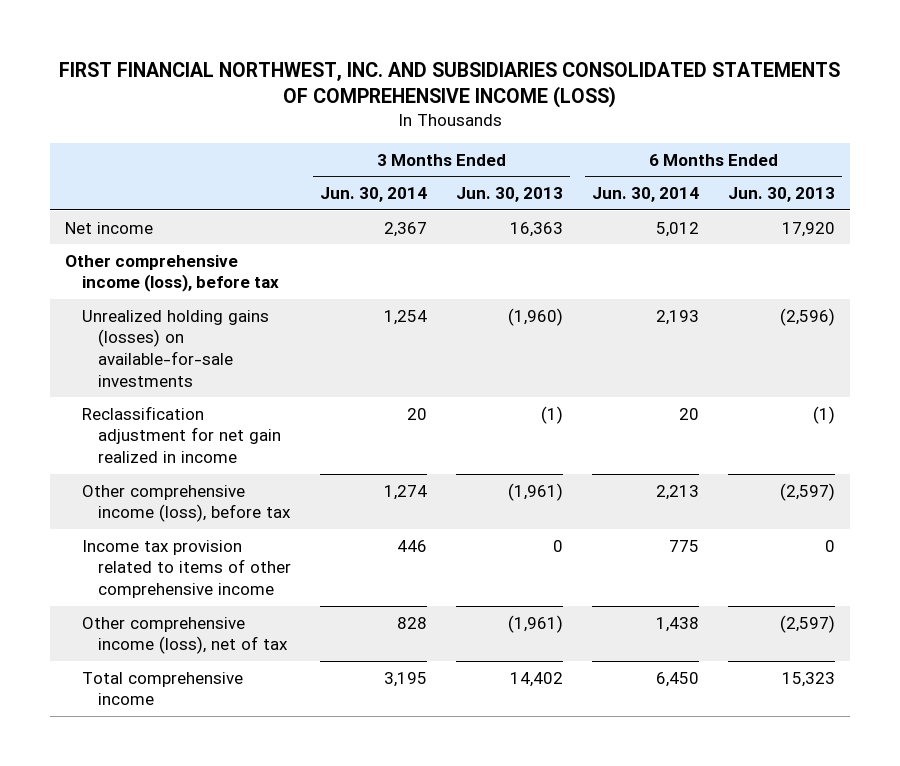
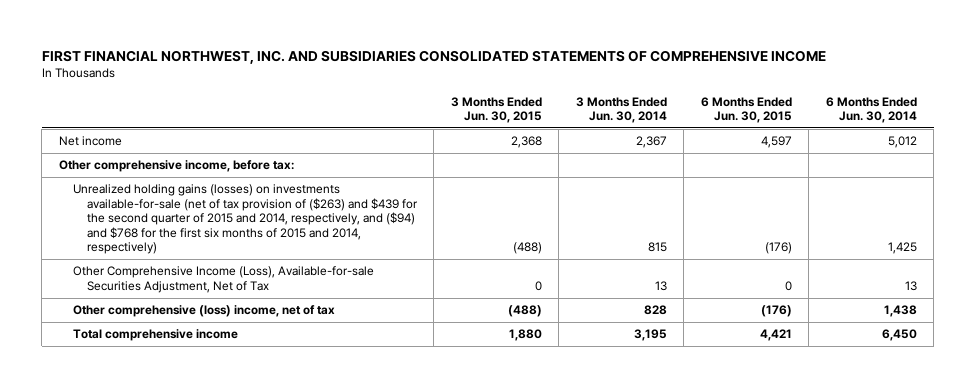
- FIRST FINANCIAL NORTHWEST, INC. AND SUBSIDIARIES CONSOLIDATED STATEMENTS OF COMPREHENSIVE INCOME (LOSS)
+ FIRST FINANCIAL NORTHWEST, INC. AND SUBSIDIARIES CONSOLIDATED STATEMENTS OF COMPREHENSIVE INCOME
- | 3 Months Ended Jun. 30, 2014 | 3 Months Ended Jun. 30, 2013 | 6 Months Ended Jun. 30, 2014 | 6 Months Ended Jun. 30, 2013
+ | 3 Months Ended Jun. 30, 2015 | 3 Months Ended Jun. 30, 2014 | 6 Months Ended Jun. 30, 2015 | 6 Months Ended Jun. 30, 2014
- Other comprehensive income (loss), before tax
- Unrealized holding gains (losses) on available-for-sale investments | 1,254 | (1,960) | 2,193 | (2,596)
- Reclassification adjustment for net gain realized in income | 20 | (1) | 20 | (1)
- Other comprehensive income (loss), before tax | 1,274 | (1,961) | 2,213 | (2,597)
- Income tax provision related to items of other comprehensive income | 446 | 0 | 775 | 0
- Other comprehensive income (loss), net of tax | 828 | (1,961) | 1,438 | (2,597)
+ Other comprehensive income, before tax:
+ Unrealized holding gains (losses) on investments available-for-sale (net of tax provision of ($263) and $439 for the second quarter of 2015 and 2014, respectively, and ($94) and $768 for the first six months of 2015 and 2014, respectively) | (488) | 815 | (176) | 1,425
+ Other Comprehensive Income (Loss), Available-for-sale Securities Adjustment, Net of Tax | 0 | 13 | 0 | 13
+ Other comprehensive (loss) income, net of tax | (488) | 828 | (176) | 1,438

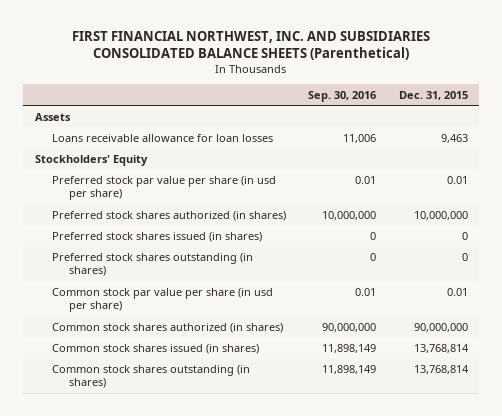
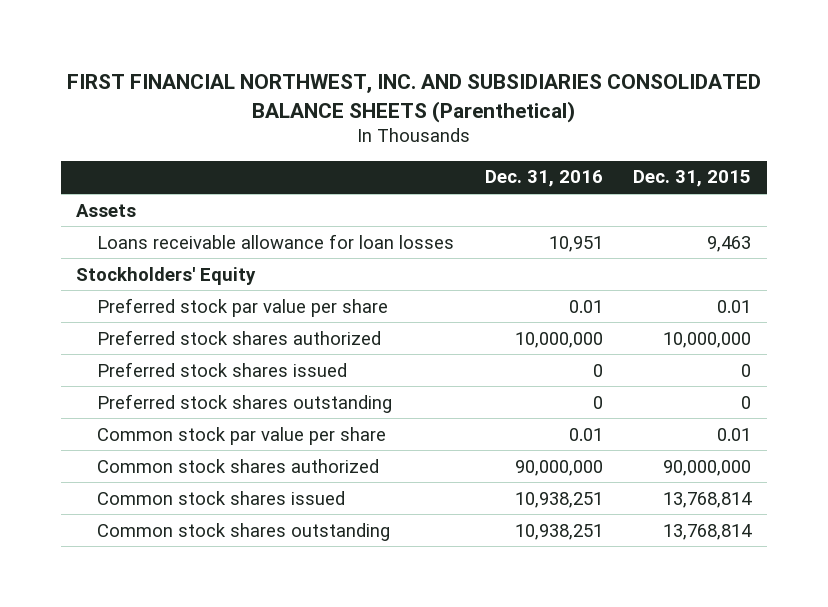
- | Sep. 30, 2016 | Dec. 31, 2015
+ | Dec. 31, 2016 | Dec. 31, 2015
- Preferred stock par value per share (in usd per share) | 0.01 | 0.01
- Preferred stock shares authorized (in shares) | 10,000,000 | 10,000,000
- Preferred stock shares issued (in shares) | 0 | 0
- Preferred stock shares outstanding (in shares) | 0 | 0
- Common stock par value per share (in usd per share) | 0.01 | 0.01
- Common stock shares authorized (in shares) | 90,000,000 | 90,000,000
- Common stock shares issued (in shares) | 11,898,149 | 13,768,814
- Common stock shares outstanding (in shares) | 11,898,149 | 13,768,814
+ Preferred stock par value per share | 0.01 | 0.01
+ Preferred stock shares authorized | 10,000,000 | 10,000,000
+ Preferred stock shares issued | 0 | 0
+ Preferred stock shares outstanding | 0 | 0
+ Common stock par value per share | 0.01 | 0.01
+ Common stock shares authorized | 90,000,000 | 90,000,000
+ Common stock shares issued | 10,938,251 | 13,768,814
+ Common stock shares outstanding | 10,938,251 | 13,768,814

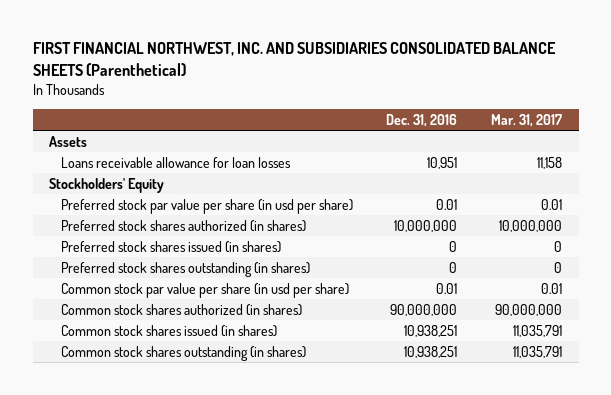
- | Dec. 31, 2016 | Dec. 31, 2015
+ | Dec. 31, 2016 | Mar. 31, 2017
- Preferred stock par value per share | 0.01 | 0.01
- Preferred stock shares authorized | 10,000,000 | 10,000,000
- Preferred stock shares issued | 0 | 0
- Preferred stock shares outstanding | 0 | 0
- Common stock par value per share | 0.01 | 0.01
- Common stock shares authorized | 90,000,000 | 90,000,000
- Common stock shares issued | 10,938,251 | 13,768,814
- Common stock shares outstanding | 10,938,251 | 13,768,814
+ Preferred stock par value per share (in usd per share) | 0.01 | 0.01
+ Preferred stock shares authorized (in shares) | 10,000,000 | 10,000,000
+ Preferred stock shares issued (in shares) | 0 | 0
+ Preferred stock shares outstanding (in shares) | 0 | 0
+ Common stock par value per share (in usd per share) | 0.01 | 0.01
+ Common stock shares authorized (in shares) | 90,000,000 | 90,000,000
+ Common stock shares issued (in shares) | 10,938,251 | 11,035,791
+ Common stock shares outstanding (in shares) | 10,938,251 | 11,035,791

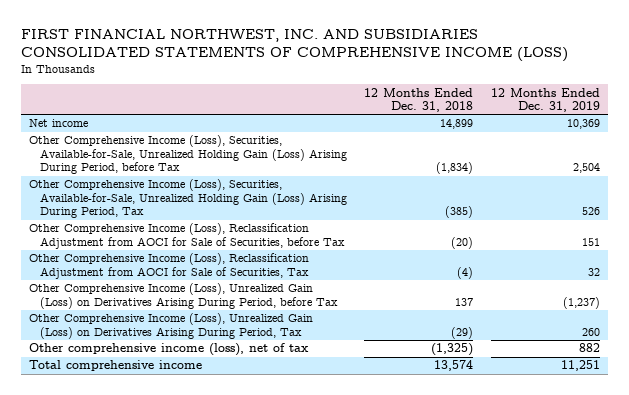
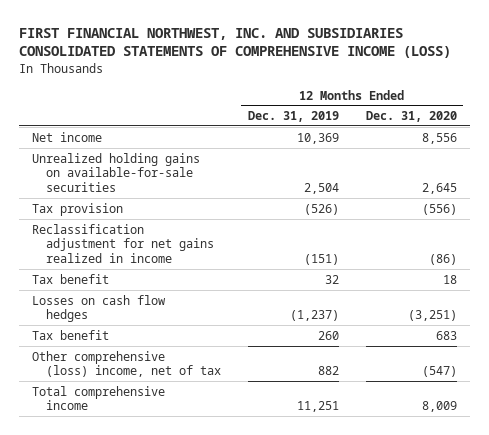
- | 12 Months Ended Dec. 31, 2018 | 12 Months Ended Dec. 31, 2019
+ | 12 Months Ended Dec. 31, 2019 | 12 Months Ended Dec. 31, 2020
- Other Comprehensive Income (Loss), Securities, Available-for-Sale, Unrealized Holding Gain (Loss) Arising During Period, before Tax | (1,834) | 2,504
- Other Comprehensive Income (Loss), Securities, Available-for-Sale, Unrealized Holding Gain (Loss) Arising During Period, Tax | (385) | 526
- Other Comprehensive Income (Loss), Reclassification Adjustment from AOCI for Sale of Securities, before Tax | (20) | 151
- Other Comprehensive Income (Loss), Reclassification Adjustment from AOCI for Sale of Securities, Tax | (4) | 32
- Other Comprehensive Income (Loss), Unrealized Gain (Loss) on Derivatives Arising During Period, before Tax | 137 | (1,237)
- Other Comprehensive Income (Loss), Unrealized Gain (Loss) on Derivatives Arising During Period, Tax | (29) | 260
- Other comprehensive income (loss), net of tax | (1,325) | 882
+ Unrealized holding gains on available-for-sale securities | 2,504 | 2,645
+ Tax provision | (526) | (556)
+ Reclassification adjustment for net gains realized in income | (151) | (86)
+ Tax benefit | 32 | 18
+ Losses on cash flow hedges | (1,237) | (3,251)
+ Tax benefit | 260 | 683
+ Other comprehensive (loss) income, net of tax | 882 | (547)

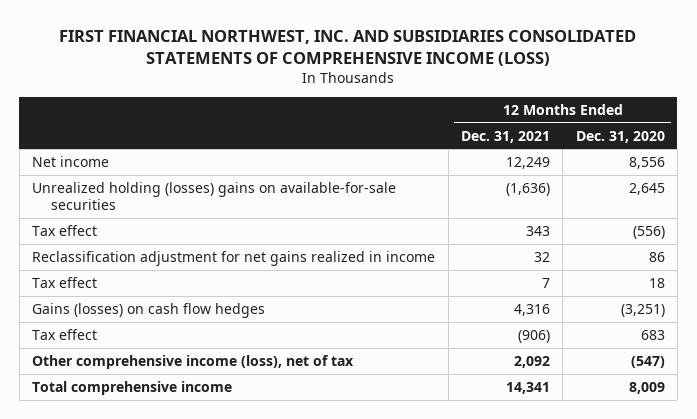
- | 12 Months Ended Dec. 31, 2019 | 12 Months Ended Dec. 31, 2020
+ | 12 Months Ended Dec. 31, 2021 | 12 Months Ended Dec. 31, 2020
- Unrealized holding gains on available-for-sale securities | 2,504 | 2,645
- Tax provision | (526) | (556)
- Reclassification adjustment for net gains realized in income | (151) | (86)
- Tax benefit | 32 | 18
- Losses on cash flow hedges | (1,237) | (3,251)
- Tax benefit | 260 | 683
- Other comprehensive (loss) income, net of tax | 882 | (547)
+ Unrealized holding (losses) gains on available-for-sale securities | (1,636) | 2,645
+ Tax effect | 343 | (556)
+ Reclassification adjustment for net gains realized in income | 32 | 86
+ Tax effect | 7 | 18
+ Gains (losses) on cash flow hedges | 4,316 | (3,251)
+ Tax effect | (906) | 683
+ Other comprehensive income (loss), net of tax | 2,092 | (547)

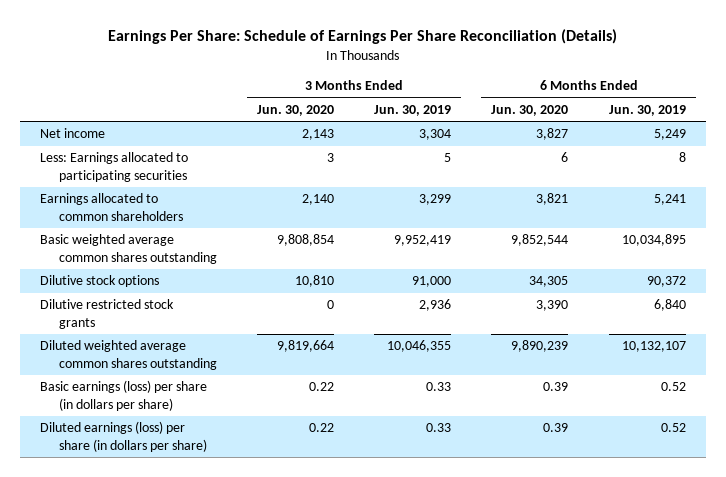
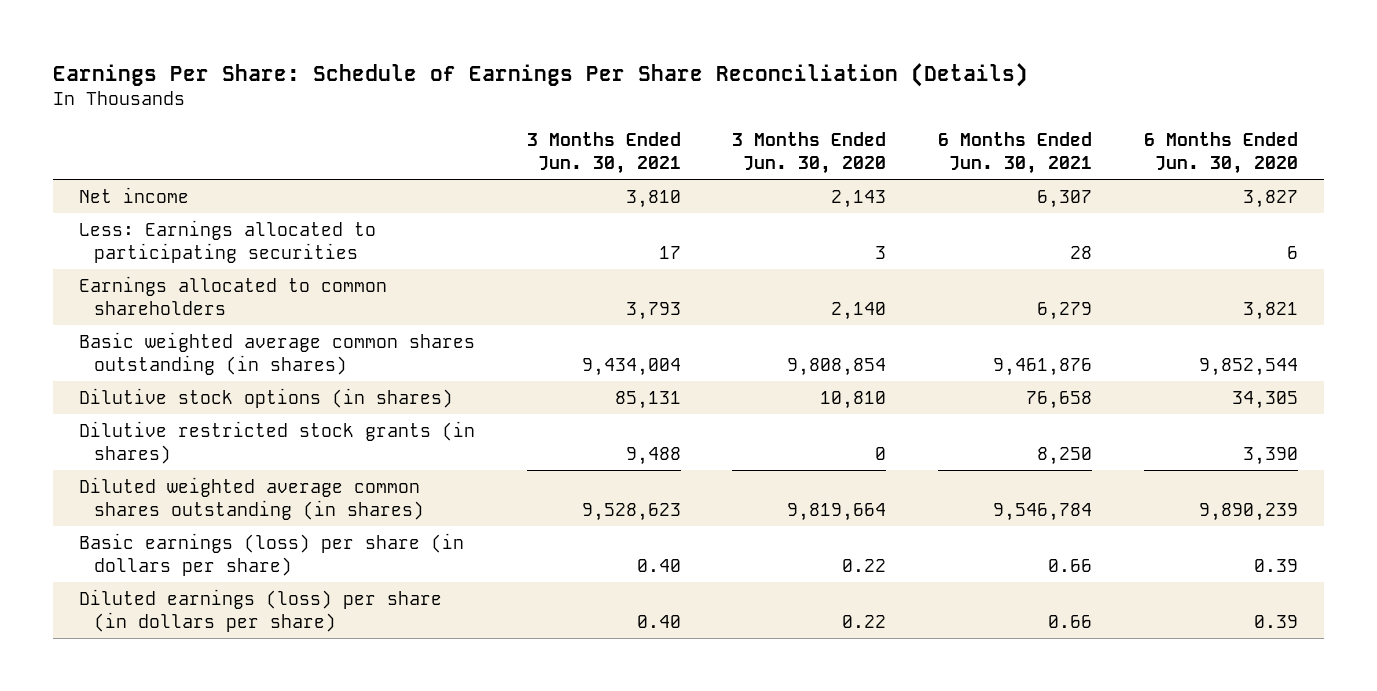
- | 3 Months Ended Jun. 30, 2020 | 3 Months Ended Jun. 30, 2019 | 6 Months Ended Jun. 30, 2020 | 6 Months Ended Jun. 30, 2019
+ | 3 Months Ended Jun. 30, 2021 | 3 Months Ended Jun. 30, 2020 | 6 Months Ended Jun. 30, 2021 | 6 Months Ended Jun. 30, 2020
- Basic weighted average common shares outstanding | 9,808,854 | 9,952,419 | 9,852,544 | 10,034,895
- Dilutive stock options | 10,810 | 91,000 | 34,305 | 90,372
- Dilutive restricted stock grants | 0 | 2,936 | 3,390 | 6,840
- Diluted weighted average common shares outstanding | 9,819,664 | 10,046,355 | 9,890,239 | 10,132,107
+ Basic weighted average common shares outstanding (in shares) | 9,434,004 | 9,808,854 | 9,461,876 | 9,852,544
+ Dilutive stock options (in shares) | 85,131 | 10,810 | 76,658 | 34,305
+ Dilutive restricted stock grants (in shares) | 9,488 | 0 | 8,250 | 3,390
+ Diluted weighted average common shares outstanding (in shares) | 9,528,623 | 9,819,664 | 9,546,784 | 9,890,239

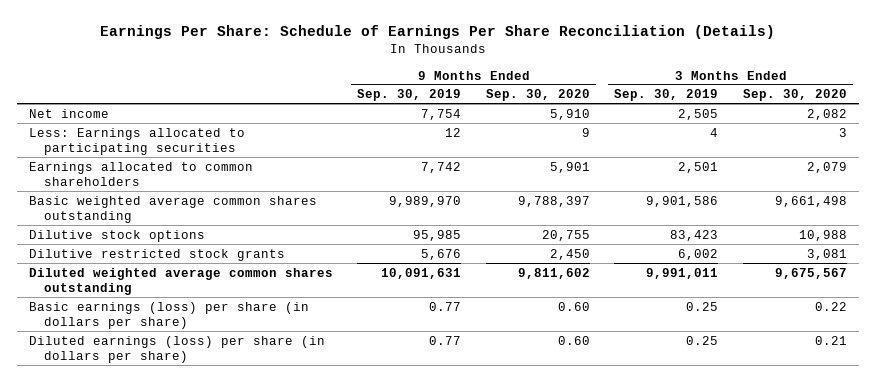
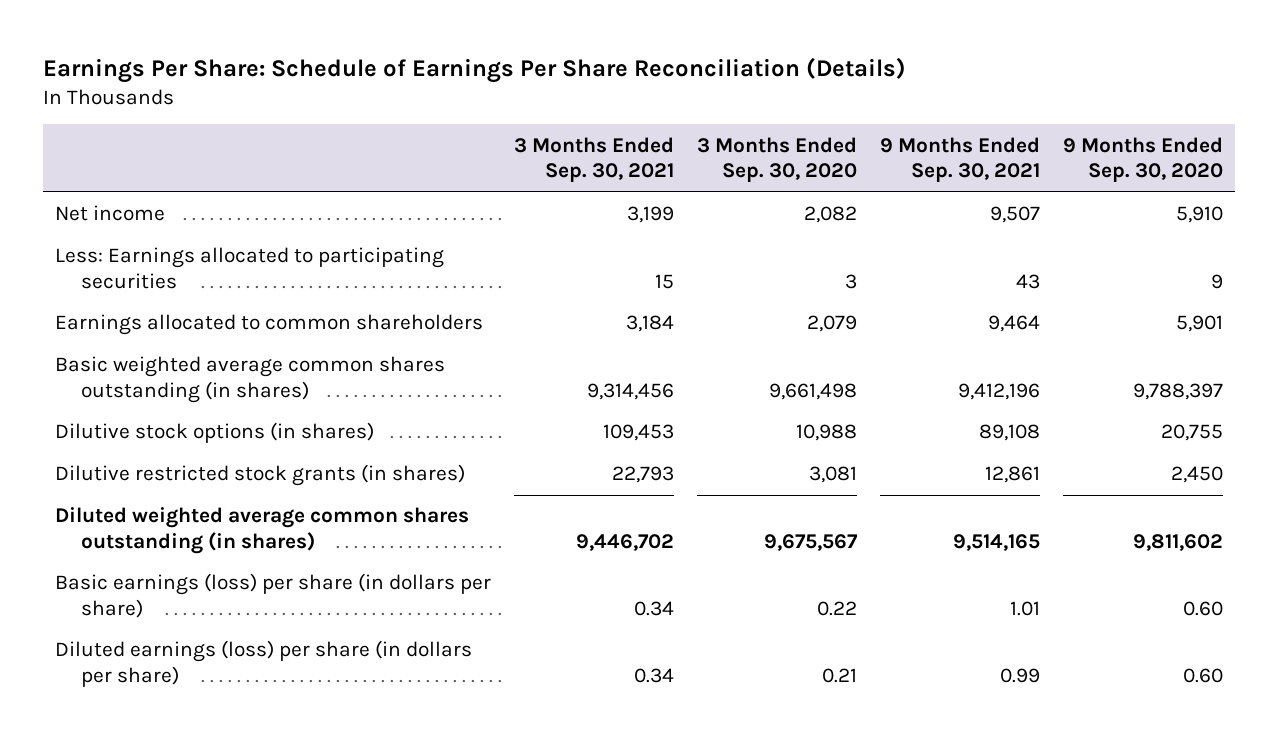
- | 9 Months Ended Sep. 30, 2019 | 9 Months Ended Sep. 30, 2020 | 3 Months Ended Sep. 30, 2019 | 3 Months Ended Sep. 30, 2020
+ | 3 Months Ended Sep. 30, 2021 | 3 Months Ended Sep. 30, 2020 | 9 Months Ended Sep. 30, 2021 | 9 Months Ended Sep. 30, 2020
- Basic weighted average common shares outstanding | 9,989,970 | 9,788,397 | 9,901,586 | 9,661,498
- Dilutive stock options | 95,985 | 20,755 | 83,423 | 10,988
- Dilutive restricted stock grants | 5,676 | 2,450 | 6,002 | 3,081
- Diluted weighted average common shares outstanding | 10,091,631 | 9,811,602 | 9,991,011 | 9,675,567
+ Basic weighted average common shares outstanding (in shares) | 9,314,456 | 9,661,498 | 9,412,196 | 9,788,397
+ Dilutive stock options (in shares) | 109,453 | 10,988 | 89,108 | 20,755
+ Dilutive restricted stock grants (in shares) | 22,793 | 3,081 | 12,861 | 2,450
+ Diluted weighted average common shares outstanding (in shares) | 9,446,702 | 9,675,567 | 9,514,165 | 9,811,602

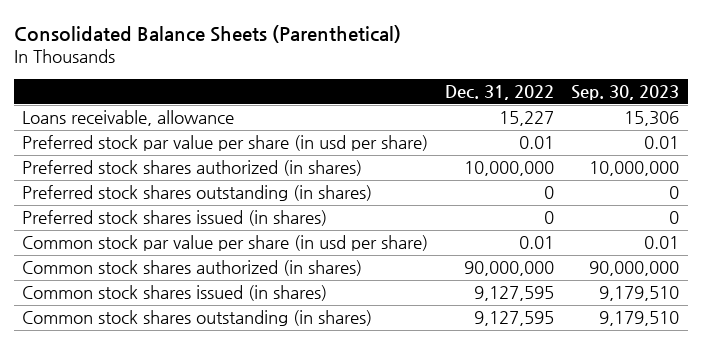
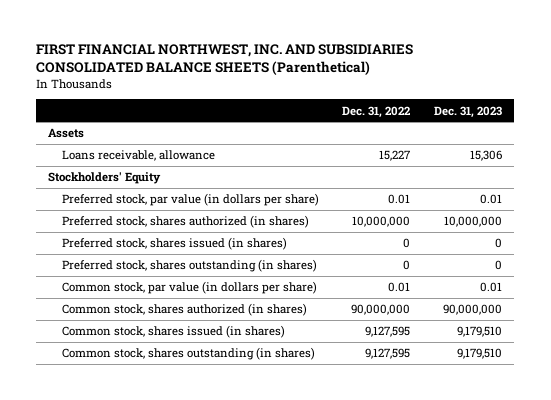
- Consolidated Balance Sheets (Parenthetical)
+ FIRST FINANCIAL NORTHWEST, INC. AND SUBSIDIARIES CONSOLIDATED BALANCE SHEETS (Parenthetical)
- | Dec. 31, 2022 | Sep. 30, 2023
+ | Dec. 31, 2022 | Dec. 31, 2023
+ Assets
- Preferred stock par value per share (in usd per share) | 0.01 | 0.01
- Preferred stock shares authorized (in shares) | 10,000,000 | 10,000,000
- Preferred stock shares outstanding (in shares) | 0 | 0
- Preferred stock shares issued (in shares) | 0 | 0
- Common stock par value per share (in usd per share) | 0.01 | 0.01
- Common stock shares authorized (in shares) | 90,000,000 | 90,000,000
- Common stock shares issued (in shares) | 9,127,595 | 9,179,510
- Common stock shares outstanding (in shares) | 9,127,595 | 9,179,510
+ Stockholders' Equity
+ Preferred stock, par value (in dollars per share) | 0.01 | 0.01
+ Preferred stock, shares authorized (in shares) | 10,000,000 | 10,000,000
+ Preferred stock, shares issued (in shares) | 0 | 0
+ Preferred stock, shares outstanding (in shares) | 0 | 0
+ Common stock, par value (in dollars per share) | 0.01 | 0.01
+ Common stock, shares authorized (in shares) | 90,000,000 | 90,000,000
+ Common stock, shares issued (in shares) | 9,127,595 | 9,179,510
+ Common stock, shares outstanding (in shares) | 9,127,595 | 9,179,510

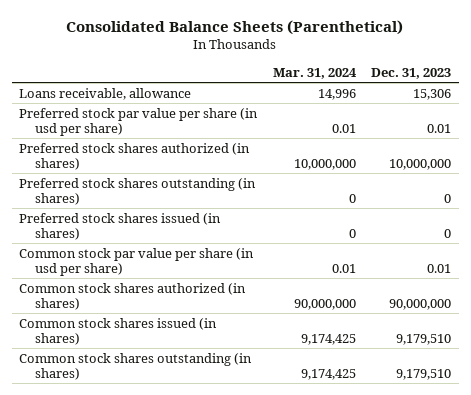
- FIRST FINANCIAL NORTHWEST, INC. AND SUBSIDIARIES CONSOLIDATED BALANCE SHEETS (Parenthetical)
+ Consolidated Balance Sheets (Parenthetical)
- | Dec. 31, 2022 | Dec. 31, 2023
+ | Mar. 31, 2024 | Dec. 31, 2023
- Assets
- Stockholders' Equity
- Preferred stock, par value (in dollars per share) | 0.01 | 0.01
- Preferred stock, shares authorized (in shares) | 10,000,000 | 10,000,000
- Preferred stock, shares issued (in shares) | 0 | 0
- Preferred stock, shares outstanding (in shares) | 0 | 0
- Common stock, par value (in dollars per share) | 0.01 | 0.01
- Common stock, shares authorized (in shares) | 90,000,000 | 90,000,000
- Common stock, shares issued (in shares) | 9,127,595 | 9,179,510
- Common stock, shares outstanding (in shares) | 9,127,595 | 9,179,510
+ Preferred stock par value per share (in usd per share) | 0.01 | 0.01
+ Preferred stock shares authorized (in shares) | 10,000,000 | 10,000,000
+ Preferred stock shares outstanding (in shares) | 0 | 0
+ Preferred stock shares issued (in shares) | 0 | 0
+ Common stock par value per share (in usd per share) | 0.01 | 0.01
+ Common stock shares authorized (in shares) | 90,000,000 | 90,000,000
+ Common stock shares issued (in shares) | 9,174,425 | 9,179,510
+ Common stock shares outstanding (in shares) | 9,174,425 | 9,179,510

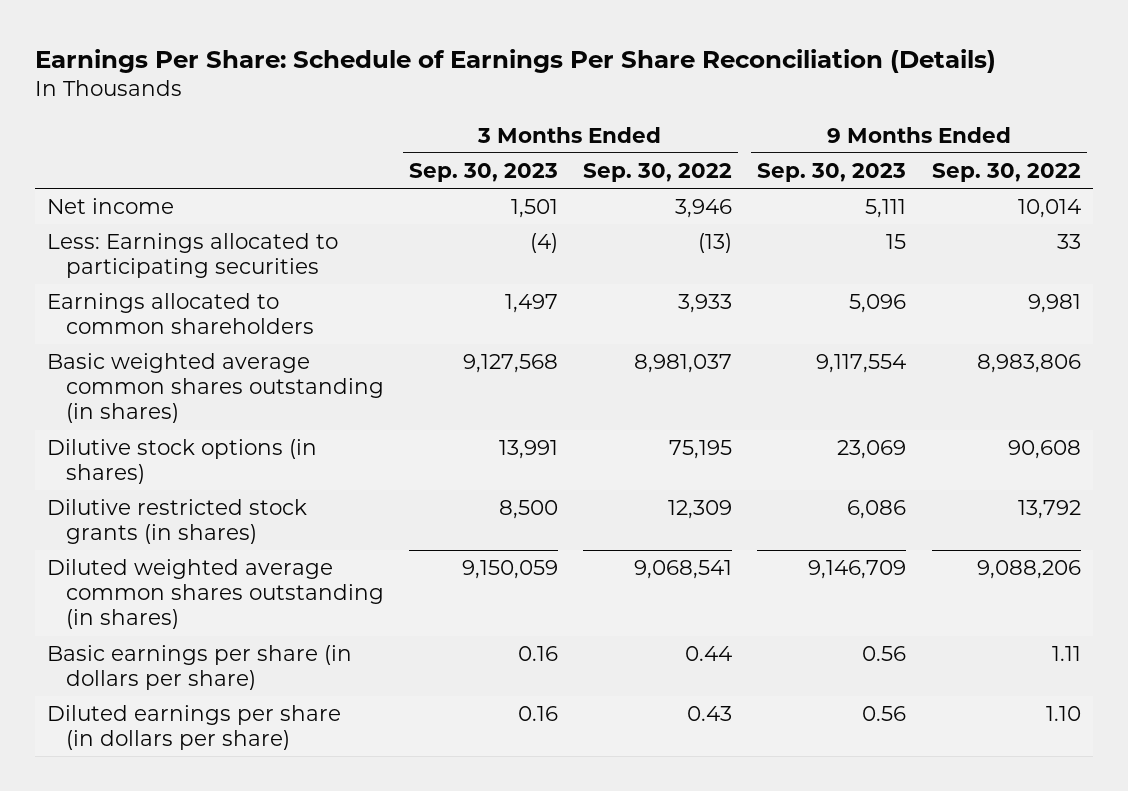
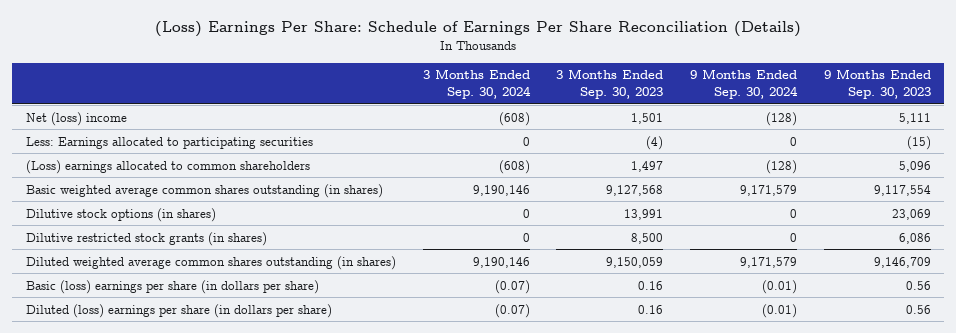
- Earnings Per Share: Schedule of Earnings Per Share Reconciliation (Details)
+ (Loss) Earnings Per Share: Schedule of Earnings Per Share Reconciliation (Details)
- | 3 Months Ended Sep. 30, 2023 | 3 Months Ended Sep. 30, 2022 | 9 Months Ended Sep. 30, 2023 | 9 Months Ended Sep. 30, 2022
+ | 3 Months Ended Sep. 30, 2024 | 3 Months Ended Sep. 30, 2023 | 9 Months Ended Sep. 30, 2024 | 9 Months Ended Sep. 30, 2023
- Net income | 1,501 | 3,946 | 5,111 | 10,014
- Less: Earnings allocated to participating securities | (4) | (13) | 15 | 33
- Earnings allocated to common shareholders | 1,497 | 3,933 | 5,096 | 9,981
+ Net (loss) income | (608) | 1,501 | (128) | 5,111
+ Less: Earnings allocated to participating securities | 0 | (4) | 0 | (15)
+ (Loss) earnings allocated to common shareholders | (608) | 1,497 | (128) | 5,096
- Basic earnings per share (in dollars per share) | 0.16 | 0.44 | 0.56 | 1.11
- Diluted earnings per share (in dollars per share) | 0.16 | 0.43 | 0.56 | 1.10
+ Basic (loss) earnings per share (in dollars per share) | (0.07) | 0.16 | (0.01) | 0.56
+ Diluted (loss) earnings per share (in dollars per share) | (0.07) | 0.16 | (0.01) | 0.56

